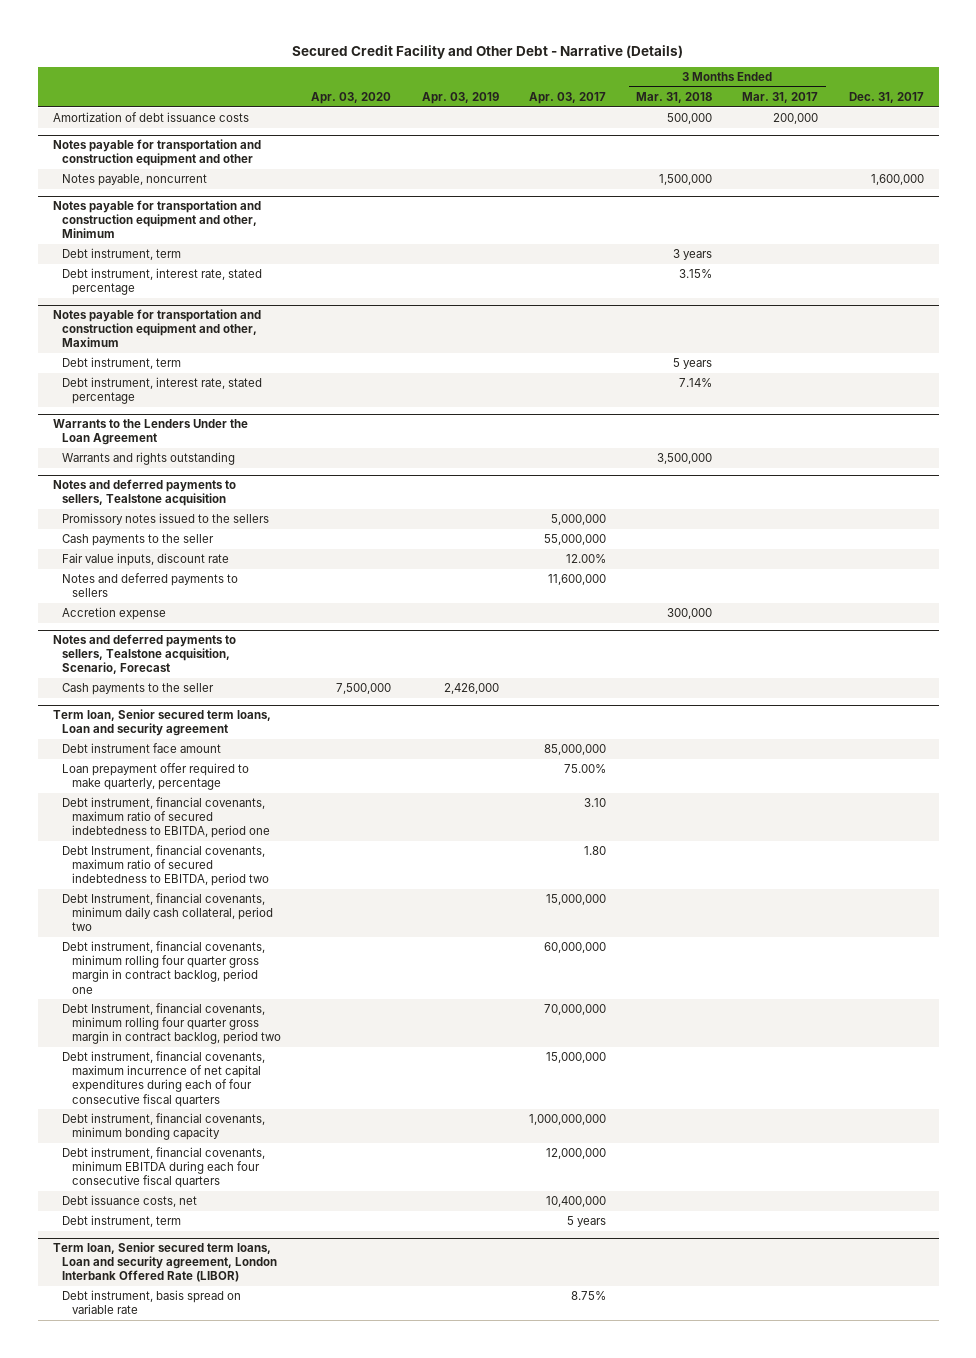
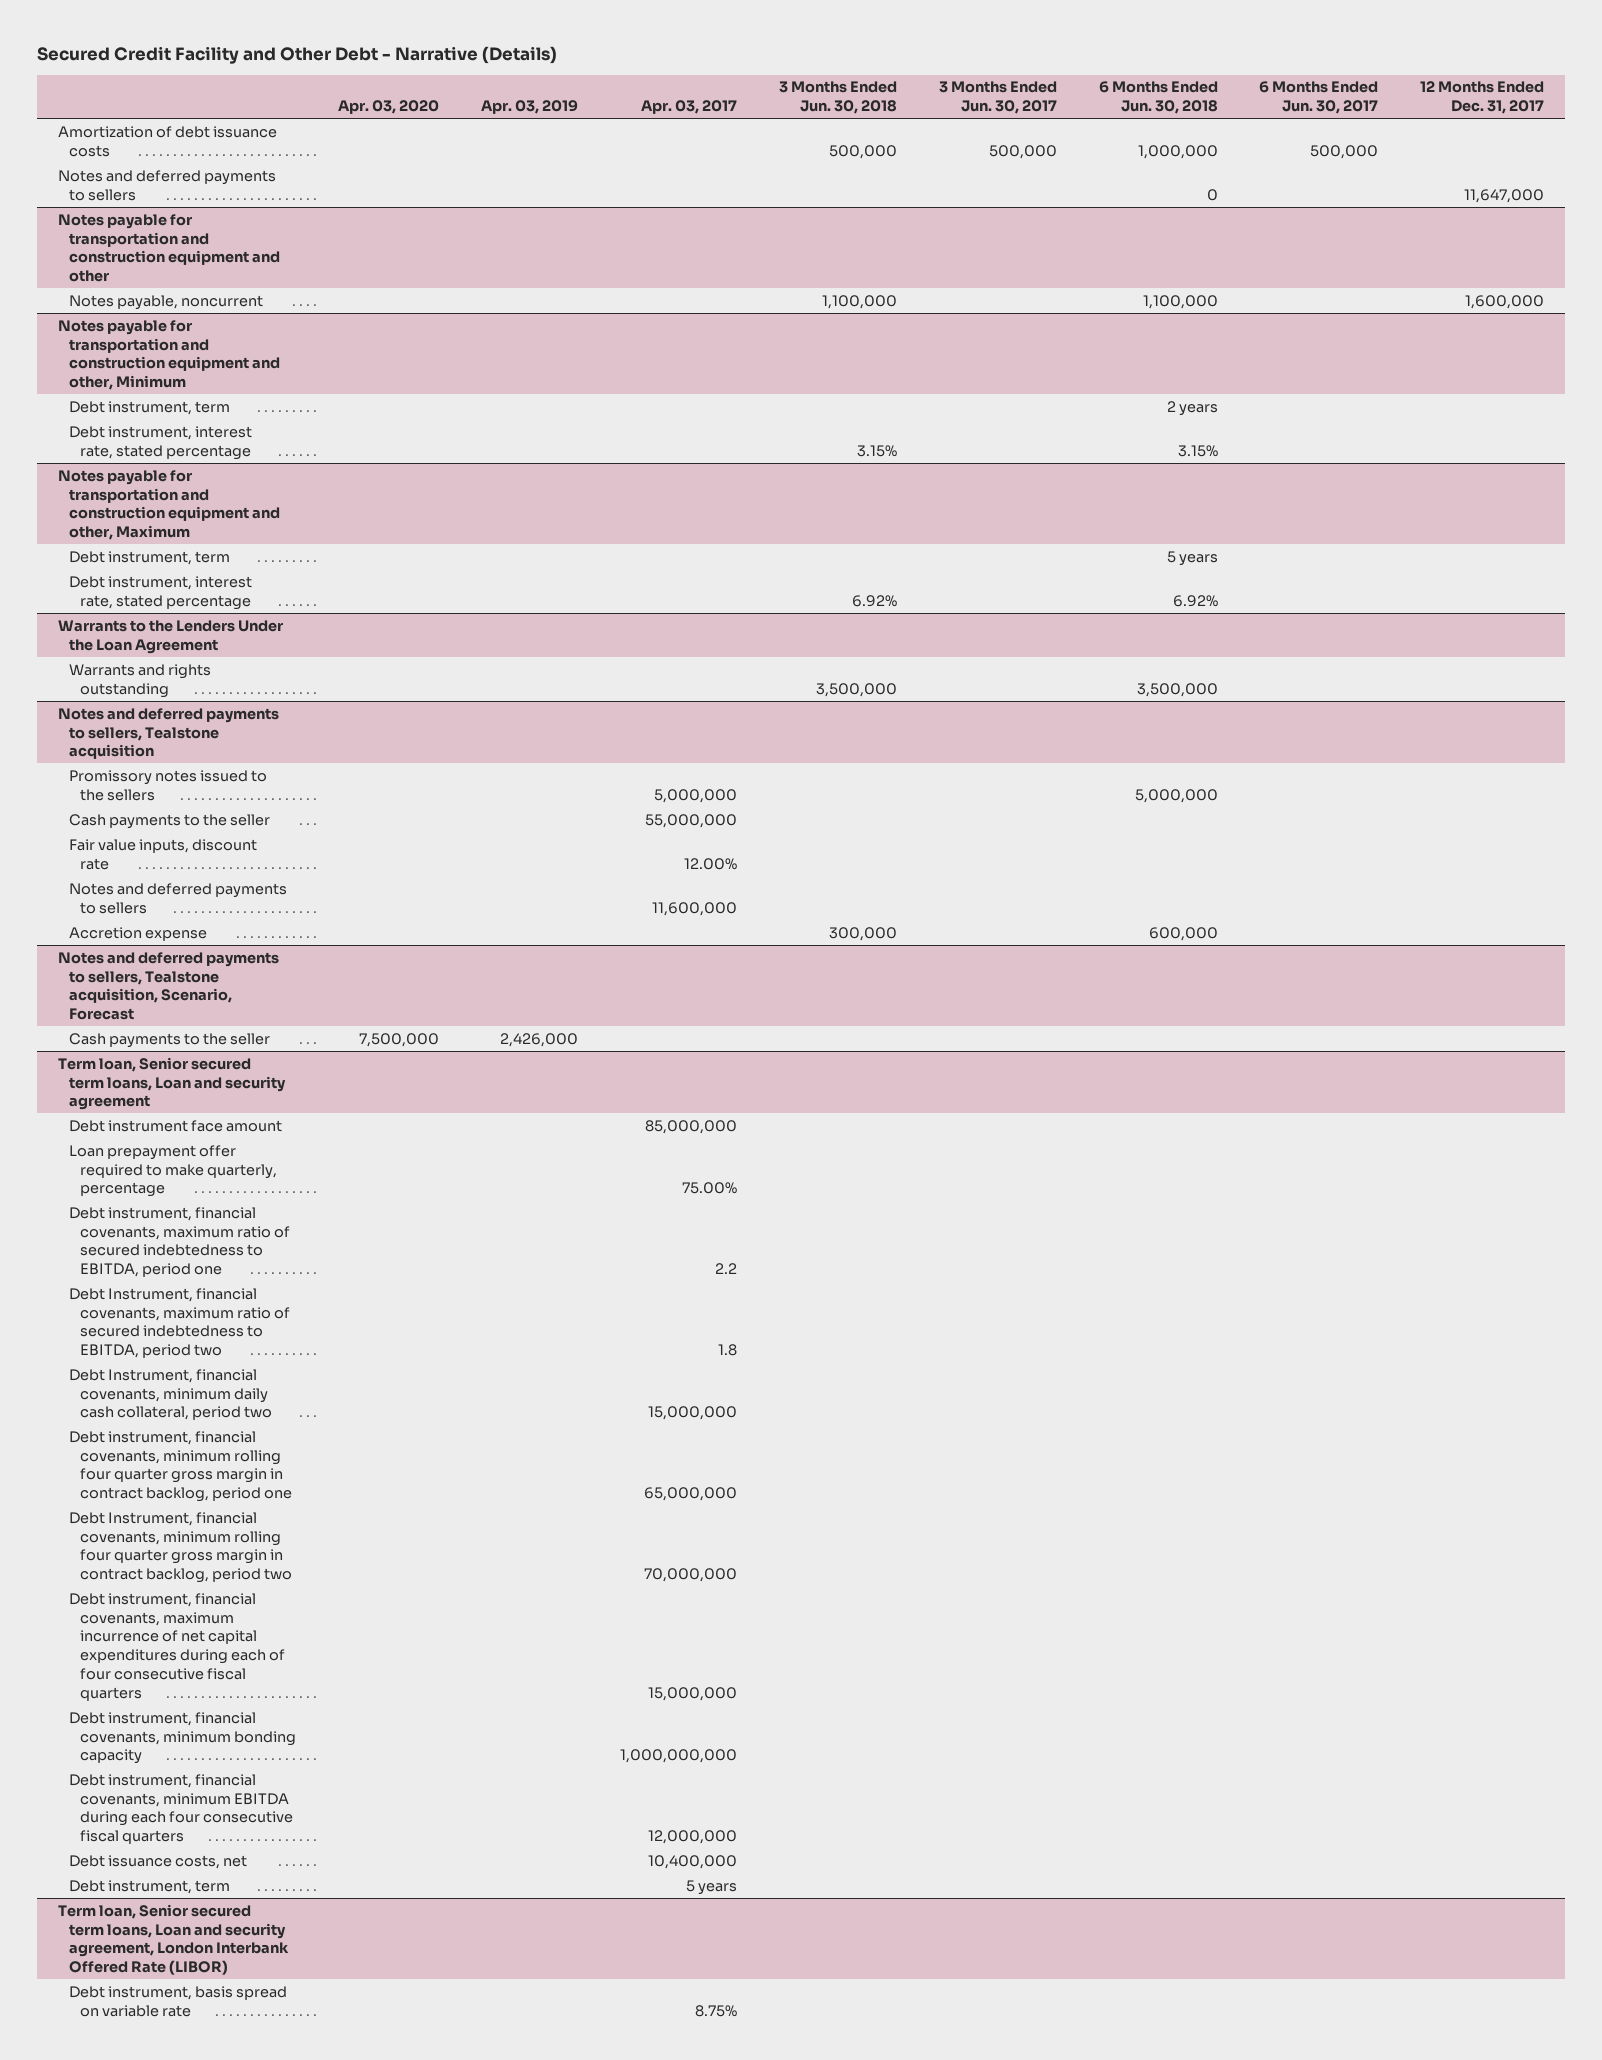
- | Apr. 03, 2020 | Apr. 03, 2019 | Apr. 03, 2017 | 3 Months Ended Mar. 31, 2018 | 3 Months Ended Mar. 31, 2017 | Dec. 31, 2017
+ | Apr. 03, 2020 | Apr. 03, 2019 | Apr. 03, 2017 | 3 Months Ended Jun. 30, 2018 | 3 Months Ended Jun. 30, 2017 | 6 Months Ended Jun. 30, 2018 | 6 Months Ended Jun. 30, 2017 | 12 Months Ended Dec. 31, 2017
+ Notes and deferred payments to sellers | | | | | | 0 | | 11,647,000
@ Term loan, Senior secured term loans, Loan and security agreement
- Debt instrument, financial covenants, maximum ratio of secured indebtedness to EBITDA, period one | | | 3.10 | | |
- Debt Instrument, financial covenants, maximum ratio of secured indebtedness to EBITDA, period two | | | 1.80 | | |
+ Debt instrument, financial covenants, maximum ratio of secured indebtedness to EBITDA, period one | | | 2.2 | | | | |
+ Debt Instrument, financial covenants, maximum ratio of secured indebtedness to EBITDA, period two | | | 1.8 | | | | |
- Debt instrument, financial covenants, minimum rolling four quarter gross margin in contract backlog, period one | | | 60,000,000 | | |
+ Debt instrument, financial covenants, minimum rolling four quarter gross margin in contract backlog, period one | | | 65,000,000 | | | | |

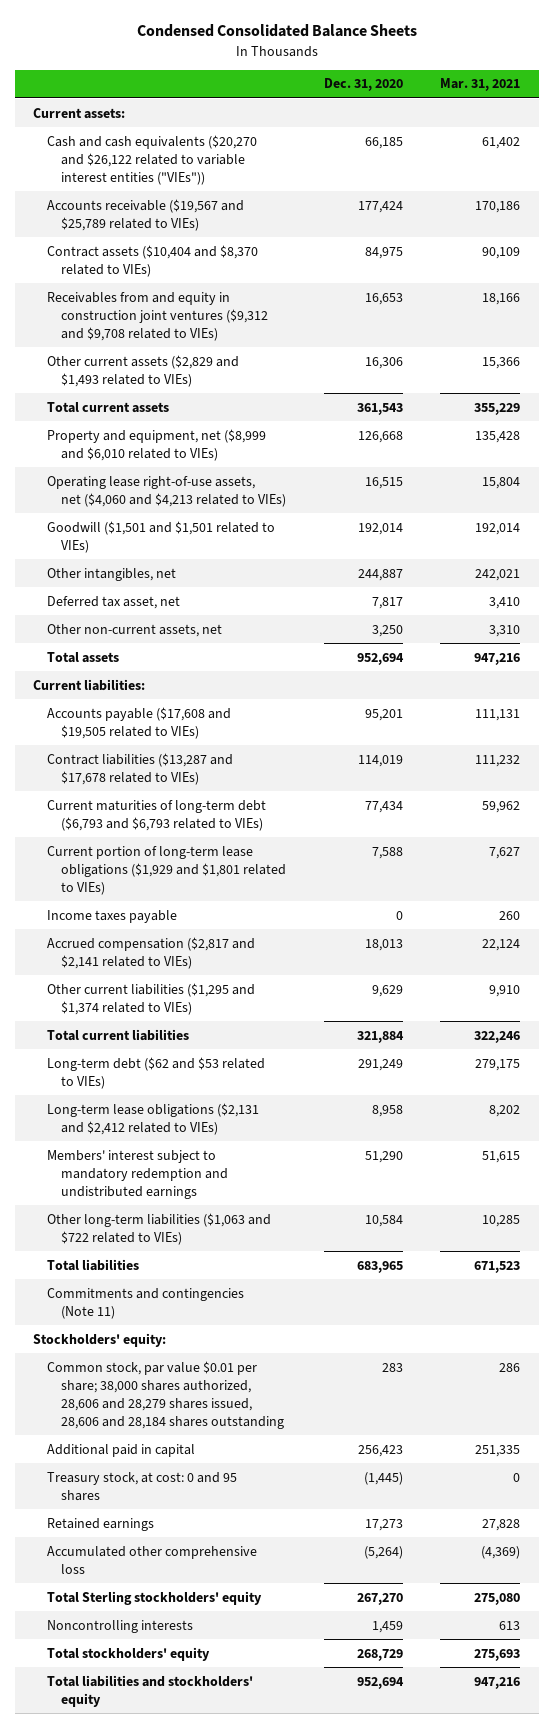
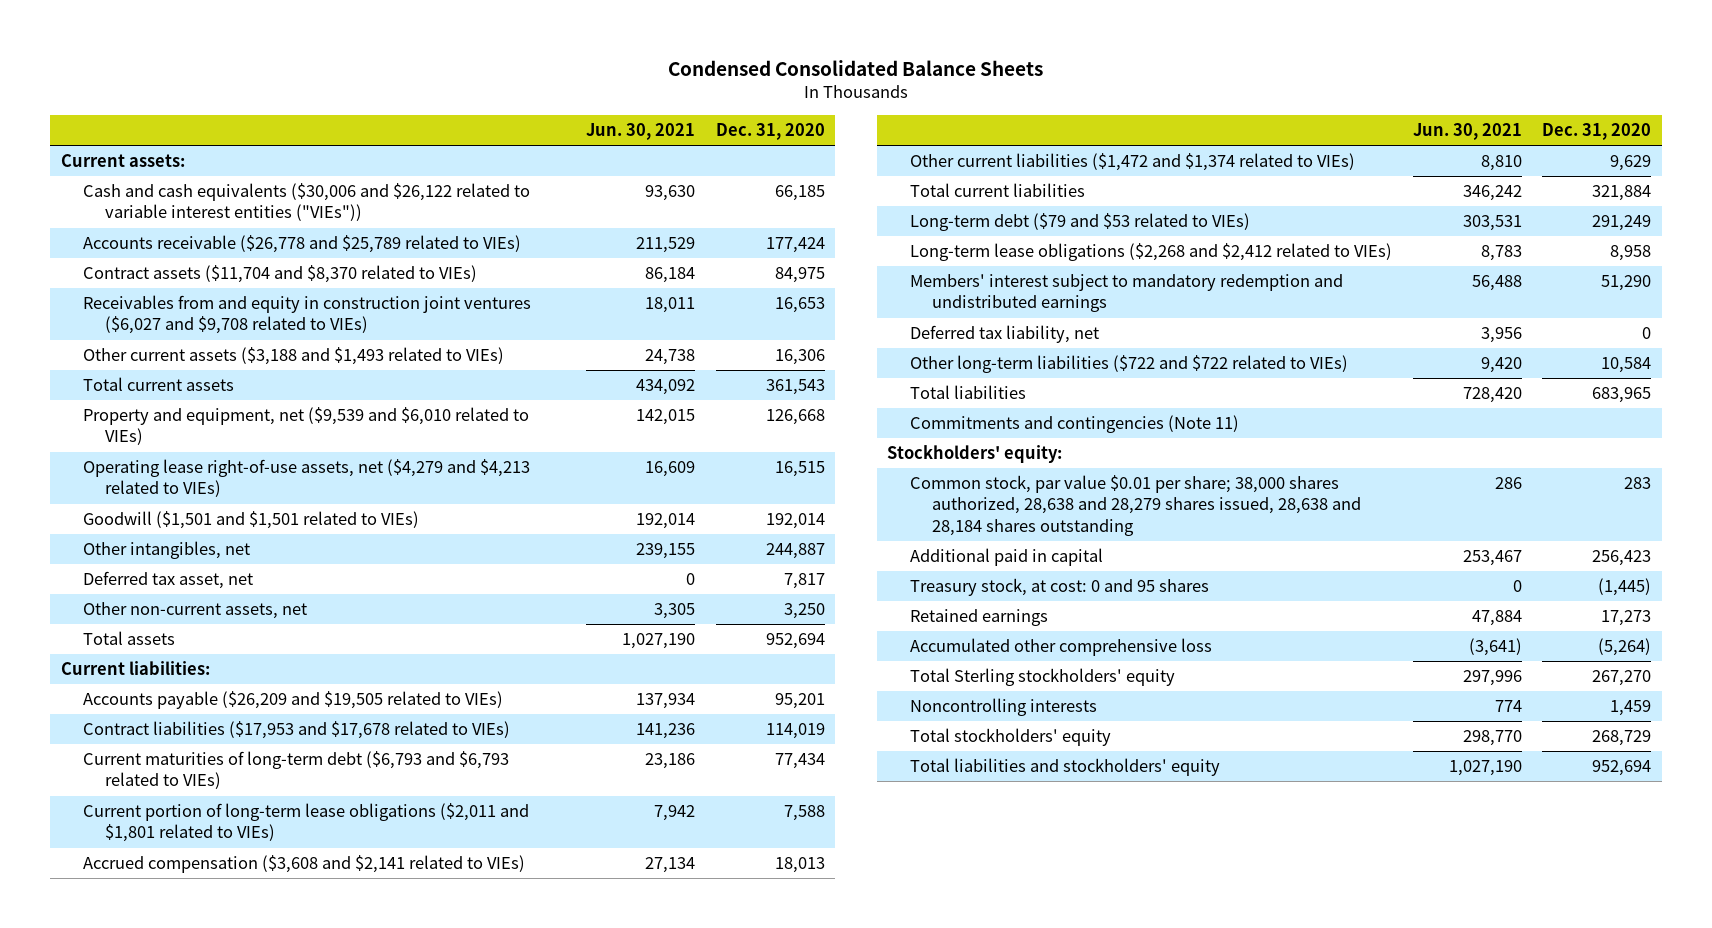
- | Dec. 31, 2020 | Mar. 31, 2021
+ | Jun. 30, 2021 | Dec. 31, 2020
- Cash and cash equivalents ($20,270 and $26,122 related to variable interest entities ("VIEs")) | 66,185 | 61,402
- Accounts receivable ($19,567 and $25,789 related to VIEs) | 177,424 | 170,186
- Contract assets ($10,404 and $8,370 related to VIEs) | 84,975 | 90,109
- Receivables from and equity in construction joint ventures ($9,312 and $9,708 related to VIEs) | 16,653 | 18,166
- Other current assets ($2,829 and $1,493 related to VIEs) | 16,306 | 15,366
+ Cash and cash equivalents ($30,006 and $26,122 related to variable interest entities ("VIEs")) | 93,630 | 66,185
+ Accounts receivable ($26,778 and $25,789 related to VIEs) | 211,529 | 177,424
+ Contract assets ($11,704 and $8,370 related to VIEs) | 86,184 | 84,975
+ Receivables from and equity in construction joint ventures ($6,027 and $9,708 related to VIEs) | 18,011 | 16,653
+ Other current assets ($3,188 and $1,493 related to VIEs) | 24,738 | 16,306
- Property and equipment, net ($8,999 and $6,010 related to VIEs) | 126,668 | 135,428
- Operating lease right-of-use assets, net ($4,060 and $4,213 related to VIEs) | 16,515 | 15,804
+ Property and equipment, net ($9,539 and $6,010 related to VIEs) | 142,015 | 126,668
+ Operating lease right-of-use assets, net ($4,279 and $4,213 related to VIEs) | 16,609 | 16,515
- Accounts payable ($17,608 and $19,505 related to VIEs) | 95,201 | 111,131
- Contract liabilities ($13,287 and $17,678 related to VIEs) | 114,019 | 111,232
+ Accounts payable ($26,209 and $19,505 related to VIEs) | 137,934 | 95,201
+ Contract liabilities ($17,953 and $17,678 related to VIEs) | 141,236 | 114,019
- Current portion of long-term lease obligations ($1,929 and $1,801 related to VIEs) | 7,588 | 7,627
- Income taxes payable | 0 | 260
- Accrued compensation ($2,817 and $2,141 related to VIEs) | 18,013 | 22,124
- Other current liabilities ($1,295 and $1,374 related to VIEs) | 9,629 | 9,910
+ Current portion of long-term lease obligations ($2,011 and $1,801 related to VIEs) | 7,942 | 7,588
+ Accrued compensation ($3,608 and $2,141 related to VIEs) | 27,134 | 18,013
+ Other current liabilities ($1,472 and $1,374 related to VIEs) | 8,810 | 9,629
- Long-term debt ($62 and $53 related to VIEs) | 291,249 | 279,175
- Long-term lease obligations ($2,131 and $2,412 related to VIEs) | 8,958 | 8,202
+ Long-term debt ($79 and $53 related to VIEs) | 303,531 | 291,249
+ Long-term lease obligations ($2,268 and $2,412 related to VIEs) | 8,783 | 8,958
- Other long-term liabilities ($1,063 and $722 related to VIEs) | 10,584 | 10,285
+ Deferred tax liability, net | 3,956 | 0
+ Other long-term liabilities ($722 and $722 related to VIEs) | 9,420 | 10,584
- Common stock, par value $0.01 per share; 38,000 shares authorized, 28,606 and 28,279 shares issued, 28,606 and 28,184 shares outstanding | 283 | 286
+ Common stock, par value $0.01 per share; 38,000 shares authorized, 28,638 and 28,279 shares issued, 28,638 and 28,184 shares outstanding | 286 | 283

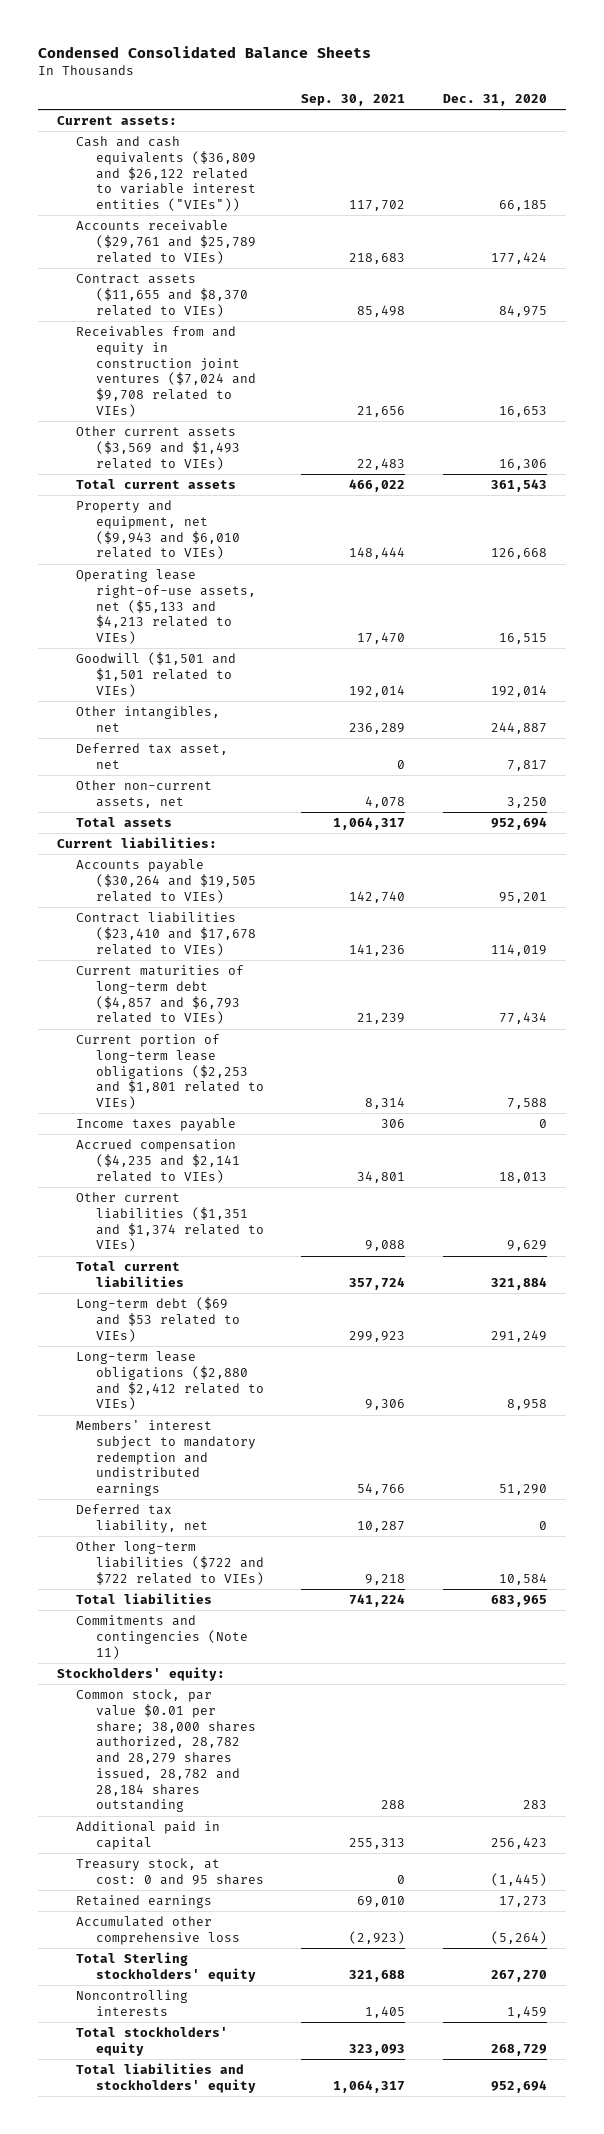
- | Jun. 30, 2021 | Dec. 31, 2020
+ | Sep. 30, 2021 | Dec. 31, 2020
- Cash and cash equivalents ($30,006 and $26,122 related to variable interest entities ("VIEs")) | 93,630 | 66,185
- Accounts receivable ($26,778 and $25,789 related to VIEs) | 211,529 | 177,424
- Contract assets ($11,704 and $8,370 related to VIEs) | 86,184 | 84,975
- Receivables from and equity in construction joint ventures ($6,027 and $9,708 related to VIEs) | 18,011 | 16,653
- Other current assets ($3,188 and $1,493 related to VIEs) | 24,738 | 16,306
+ Cash and cash equivalents ($36,809 and $26,122 related to variable interest entities ("VIEs")) | 117,702 | 66,185
+ Accounts receivable ($29,761 and $25,789 related to VIEs) | 218,683 | 177,424
+ Contract assets ($11,655 and $8,370 related to VIEs) | 85,498 | 84,975
+ Receivables from and equity in construction joint ventures ($7,024 and $9,708 related to VIEs) | 21,656 | 16,653
+ Other current assets ($3,569 and $1,493 related to VIEs) | 22,483 | 16,306
- Property and equipment, net ($9,539 and $6,010 related to VIEs) | 142,015 | 126,668
- Operating lease right-of-use assets, net ($4,279 and $4,213 related to VIEs) | 16,609 | 16,515
+ Property and equipment, net ($9,943 and $6,010 related to VIEs) | 148,444 | 126,668
+ Operating lease right-of-use assets, net ($5,133 and $4,213 related to VIEs) | 17,470 | 16,515
- Accounts payable ($26,209 and $19,505 related to VIEs) | 137,934 | 95,201
- Contract liabilities ($17,953 and $17,678 related to VIEs) | 141,236 | 114,019
- Current maturities of long-term debt ($6,793 and $6,793 related to VIEs) | 23,186 | 77,434
- Current portion of long-term lease obligations ($2,011 and $1,801 related to VIEs) | 7,942 | 7,588
- Accrued compensation ($3,608 and $2,141 related to VIEs) | 27,134 | 18,013
- Other current liabilities ($1,472 and $1,374 related to VIEs) | 8,810 | 9,629
+ Accounts payable ($30,264 and $19,505 related to VIEs) | 142,740 | 95,201
+ Contract liabilities ($23,410 and $17,678 related to VIEs) | 141,236 | 114,019
+ Current maturities of long-term debt ($4,857 and $6,793 related to VIEs) | 21,239 | 77,434
+ Current portion of long-term lease obligations ($2,253 and $1,801 related to VIEs) | 8,314 | 7,588
+ Income taxes payable | 306 | 0
+ Accrued compensation ($4,235 and $2,141 related to VIEs) | 34,801 | 18,013
+ Other current liabilities ($1,351 and $1,374 related to VIEs) | 9,088 | 9,629
- Long-term debt ($79 and $53 related to VIEs) | 303,531 | 291,249
- Long-term lease obligations ($2,268 and $2,412 related to VIEs) | 8,783 | 8,958
+ Long-term debt ($69 and $53 related to VIEs) | 299,923 | 291,249
+ Long-term lease obligations ($2,880 and $2,412 related to VIEs) | 9,306 | 8,958
- Common stock, par value $0.01 per share; 38,000 shares authorized, 28,638 and 28,279 shares issued, 28,638 and 28,184 shares outstanding | 286 | 283
+ Common stock, par value $0.01 per share; 38,000 shares authorized, 28,782 and 28,279 shares issued, 28,782 and 28,184 shares outstanding | 288 | 283

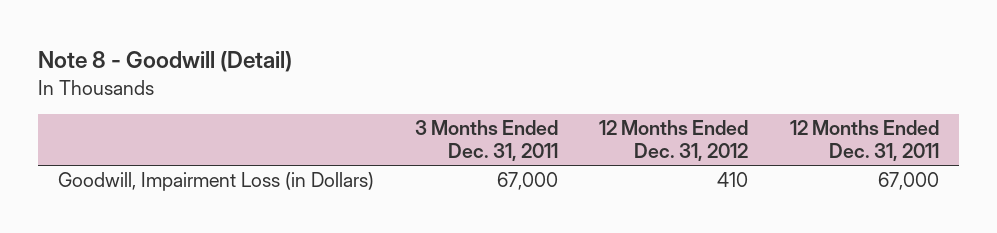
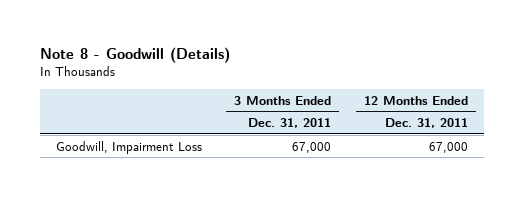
- Note 8 - Goodwill (Detail)
+ Note 8 - Goodwill (Details)
- | 3 Months Ended Dec. 31, 2011 | 12 Months Ended Dec. 31, 2012 | 12 Months Ended Dec. 31, 2011
+ | 3 Months Ended Dec. 31, 2011 | 12 Months Ended Dec. 31, 2011
- Goodwill, Impairment Loss (in Dollars) | 67,000 | 410 | 67,000
+ Goodwill, Impairment Loss | 67,000 | 67,000

